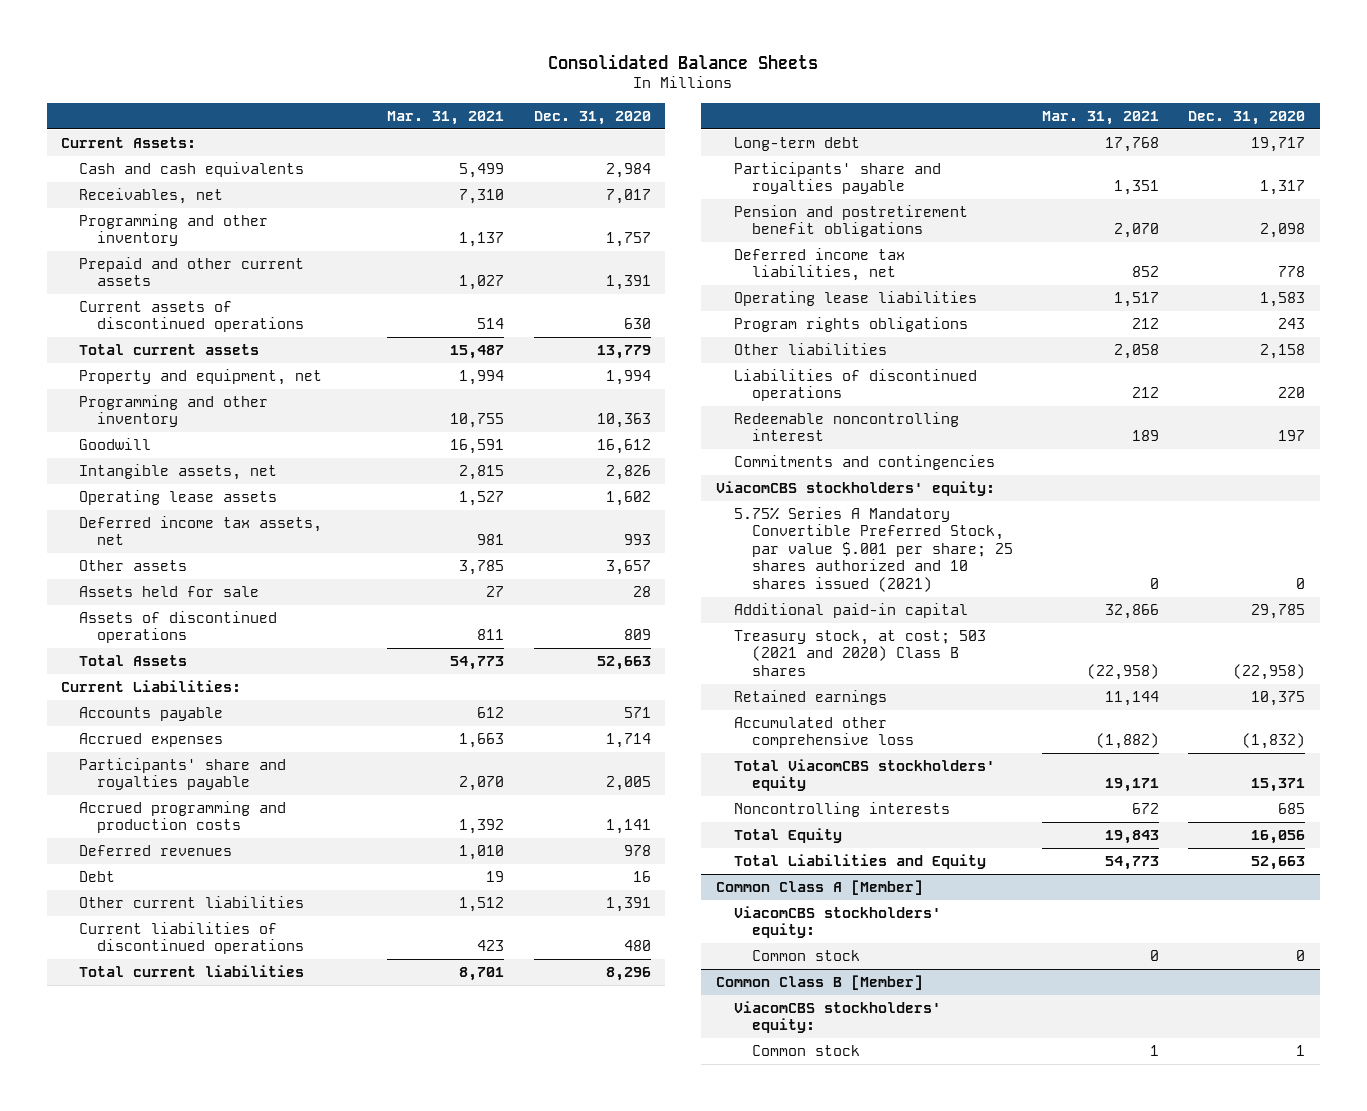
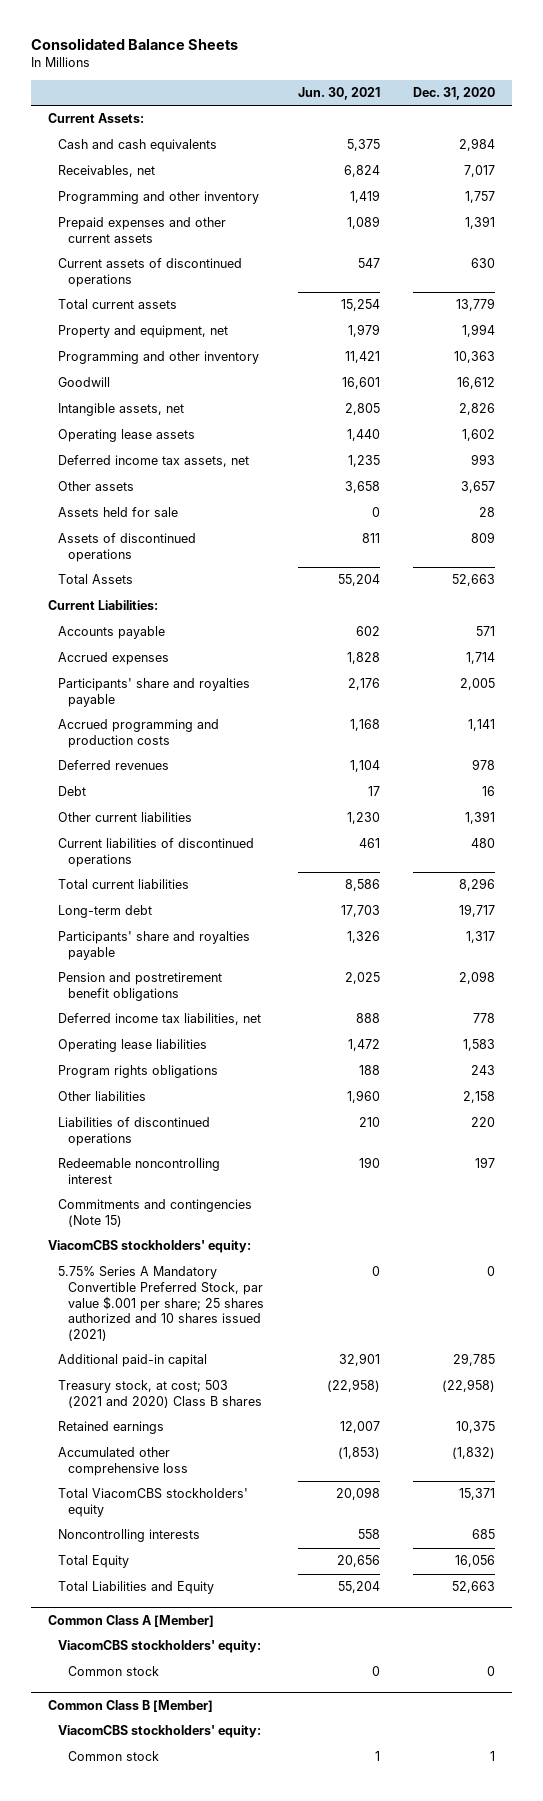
- | Mar. 31, 2021 | Dec. 31, 2020
+ | Jun. 30, 2021 | Dec. 31, 2020
- Prepaid and other current assets | 1,027 | 1,391
+ Prepaid expenses and other current assets | 1,089 | 1,391
- Commitments and contingencies
+ Commitments and contingencies (Note 15)

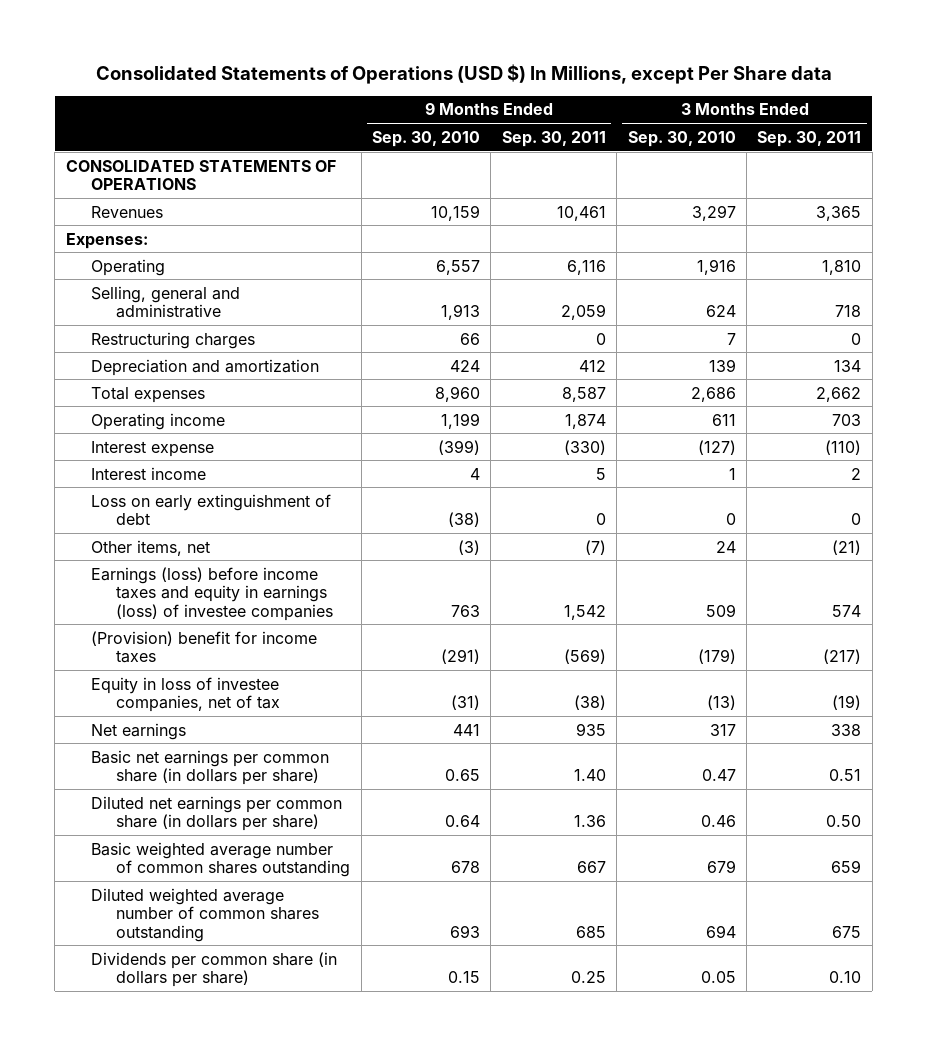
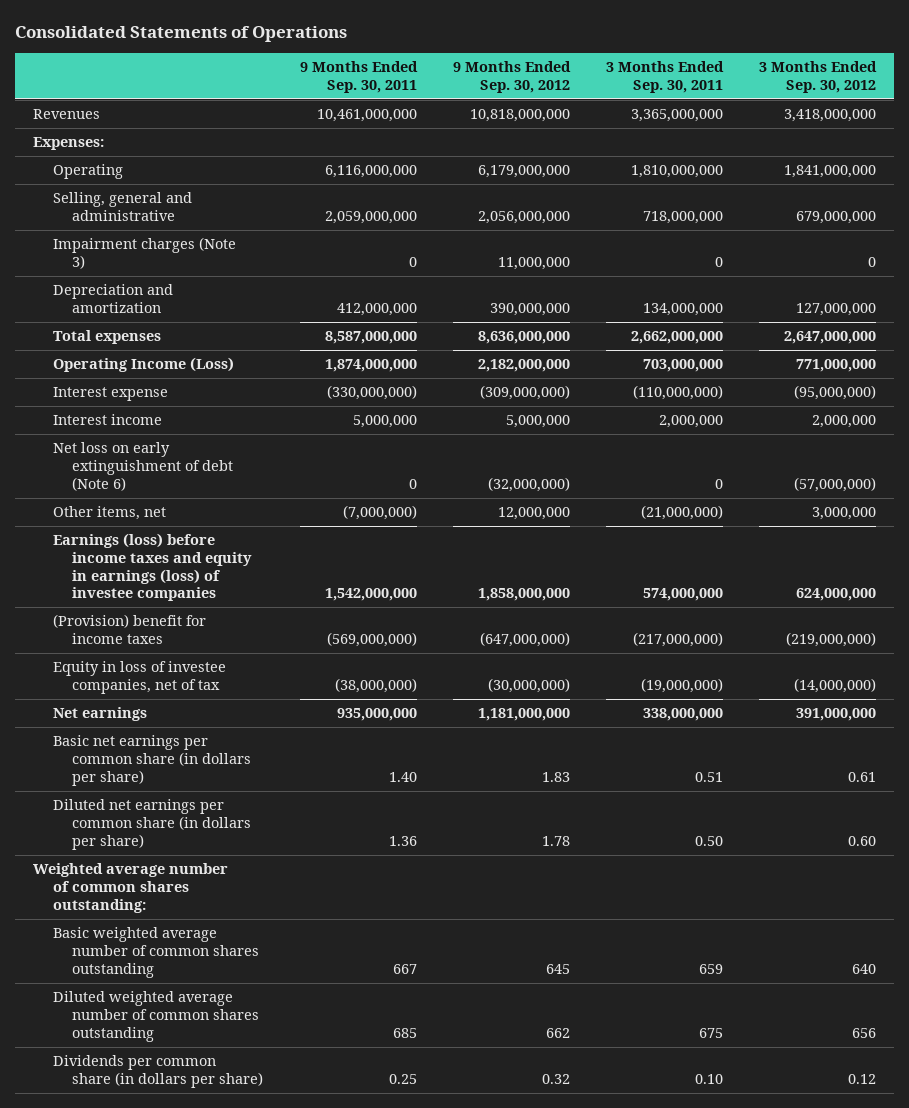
- Consolidated Statements of Operations (USD $) In Millions, except Per Share data
+ Consolidated Statements of Operations
- | 9 Months Ended Sep. 30, 2010 | 9 Months Ended Sep. 30, 2011 | 3 Months Ended Sep. 30, 2010 | 3 Months Ended Sep. 30, 2011
+ | 9 Months Ended Sep. 30, 2011 | 9 Months Ended Sep. 30, 2012 | 3 Months Ended Sep. 30, 2011 | 3 Months Ended Sep. 30, 2012
- CONSOLIDATED STATEMENTS OF OPERATIONS
- Revenues | 10,159 | 10,461 | 3,297 | 3,365
+ Revenues | 10,461,000,000 | 10,818,000,000 | 3,365,000,000 | 3,418,000,000
- Operating | 6,557 | 6,116 | 1,916 | 1,810
- Selling, general and administrative | 1,913 | 2,059 | 624 | 718
- Restructuring charges | 66 | 0 | 7 | 0
- Depreciation and amortization | 424 | 412 | 139 | 134
- Total expenses | 8,960 | 8,587 | 2,686 | 2,662
- Operating income | 1,199 | 1,874 | 611 | 703
- Interest expense | (399) | (330) | (127) | (110)
- Interest income | 4 | 5 | 1 | 2
- Loss on early extinguishment of debt | (38) | 0 | 0 | 0
- Other items, net | (3) | (7) | 24 | (21)
- Earnings (loss) before income taxes and equity in earnings (loss) of investee companies | 763 | 1,542 | 509 | 574
- (Provision) benefit for income taxes | (291) | (569) | (179) | (217)
- Equity in loss of investee companies, net of tax | (31) | (38) | (13) | (19)
- Net earnings | 441 | 935 | 317 | 338
+ Operating | 6,116,000,000 | 6,179,000,000 | 1,810,000,000 | 1,841,000,000
+ Selling, general and administrative | 2,059,000,000 | 2,056,000,000 | 718,000,000 | 679,000,000
+ Impairment charges (Note 3) | 0 | 11,000,000 | 0 | 0
+ Depreciation and amortization | 412,000,000 | 390,000,000 | 134,000,000 | 127,000,000
+ Total expenses | 8,587,000,000 | 8,636,000,000 | 2,662,000,000 | 2,647,000,000
+ Operating Income (Loss) | 1,874,000,000 | 2,182,000,000 | 703,000,000 | 771,000,000
+ Interest expense | (330,000,000) | (309,000,000) | (110,000,000) | (95,000,000)
+ Interest income | 5,000,000 | 5,000,000 | 2,000,000 | 2,000,000
+ Net loss on early extinguishment of debt (Note 6) | 0 | (32,000,000) | 0 | (57,000,000)
+ Other items, net | (7,000,000) | 12,000,000 | (21,000,000) | 3,000,000
+ Earnings (loss) before income taxes and equity in earnings (loss) of investee companies | 1,542,000,000 | 1,858,000,000 | 574,000,000 | 624,000,000
+ (Provision) benefit for income taxes | (569,000,000) | (647,000,000) | (217,000,000) | (219,000,000)
+ Equity in loss of investee companies, net of tax | (38,000,000) | (30,000,000) | (19,000,000) | (14,000,000)
+ Net earnings | 935,000,000 | 1,181,000,000 | 338,000,000 | 391,000,000
+ Weighted average number of common shares outstanding:

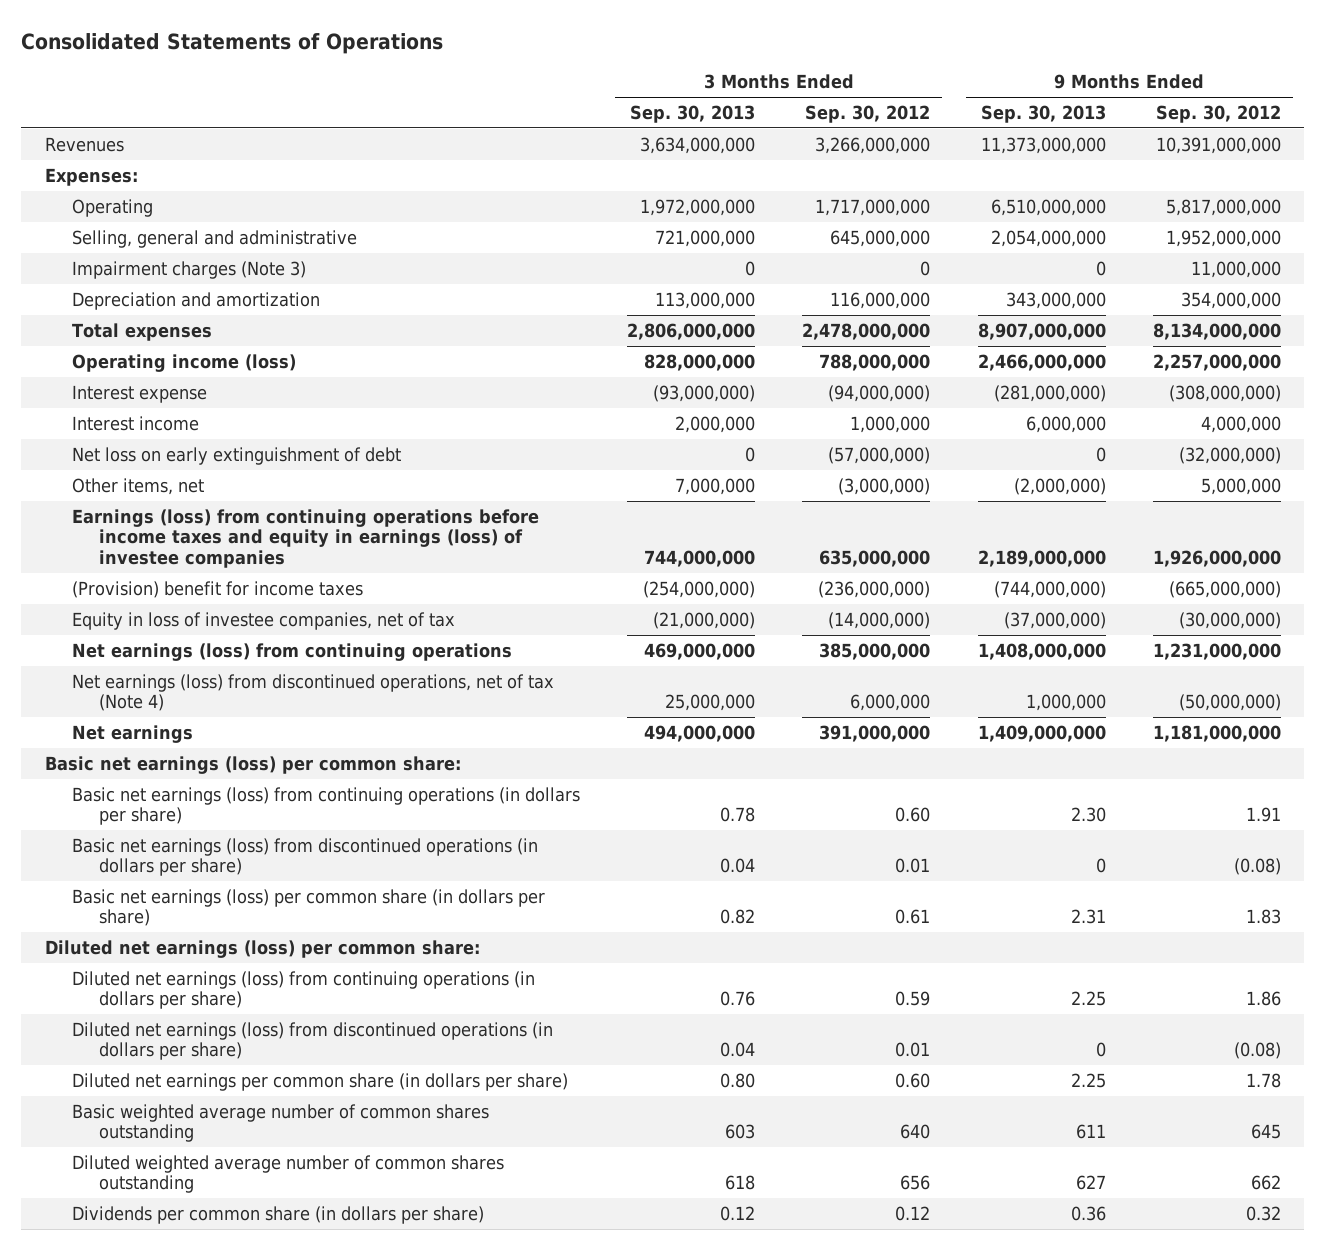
- | 9 Months Ended Sep. 30, 2011 | 9 Months Ended Sep. 30, 2012 | 3 Months Ended Sep. 30, 2011 | 3 Months Ended Sep. 30, 2012
+ | 3 Months Ended Sep. 30, 2013 | 3 Months Ended Sep. 30, 2012 | 9 Months Ended Sep. 30, 2013 | 9 Months Ended Sep. 30, 2012
- Revenues | 10,461,000,000 | 10,818,000,000 | 3,365,000,000 | 3,418,000,000
+ Revenues | 3,634,000,000 | 3,266,000,000 | 11,373,000,000 | 10,391,000,000
- Operating | 6,116,000,000 | 6,179,000,000 | 1,810,000,000 | 1,841,000,000
- Selling, general and administrative | 2,059,000,000 | 2,056,000,000 | 718,000,000 | 679,000,000
+ Operating | 1,972,000,000 | 1,717,000,000 | 6,510,000,000 | 5,817,000,000
+ Selling, general and administrative | 721,000,000 | 645,000,000 | 2,054,000,000 | 1,952,000,000
- Depreciation and amortization | 412,000,000 | 390,000,000 | 134,000,000 | 127,000,000
- Total expenses | 8,587,000,000 | 8,636,000,000 | 2,662,000,000 | 2,647,000,000
- Operating Income (Loss) | 1,874,000,000 | 2,182,000,000 | 703,000,000 | 771,000,000
- Interest expense | (330,000,000) | (309,000,000) | (110,000,000) | (95,000,000)
- Interest income | 5,000,000 | 5,000,000 | 2,000,000 | 2,000,000
- Net loss on early extinguishment of debt (Note 6) | 0 | (32,000,000) | 0 | (57,000,000)
- Other items, net | (7,000,000) | 12,000,000 | (21,000,000) | 3,000,000
- Earnings (loss) before income taxes and equity in earnings (loss) of investee companies | 1,542,000,000 | 1,858,000,000 | 574,000,000 | 624,000,000
- (Provision) benefit for income taxes | (569,000,000) | (647,000,000) | (217,000,000) | (219,000,000)
+ Depreciation and amortization | 113,000,000 | 116,000,000 | 343,000,000 | 354,000,000
+ Total expenses | 2,806,000,000 | 2,478,000,000 | 8,907,000,000 | 8,134,000,000
+ Operating income (loss) | 828,000,000 | 788,000,000 | 2,466,000,000 | 2,257,000,000
+ Interest expense | (93,000,000) | (94,000,000) | (281,000,000) | (308,000,000)
+ Interest income | 2,000,000 | 1,000,000 | 6,000,000 | 4,000,000
+ Net loss on early extinguishment of debt | 0 | (57,000,000) | 0 | (32,000,000)
+ Other items, net | 7,000,000 | (3,000,000) | (2,000,000) | 5,000,000
+ Earnings (loss) from continuing operations before income taxes and equity in earnings (loss) of investee companies | 744,000,000 | 635,000,000 | 2,189,000,000 | 1,926,000,000
+ (Provision) benefit for income taxes | (254,000,000) | (236,000,000) | (744,000,000) | (665,000,000)
+ Net earnings (loss) from continuing operations | 469,000,000 | 385,000,000 | 1,408,000,000 | 1,231,000,000
+ Net earnings (loss) from discontinued operations, net of tax (Note 4) | 25,000,000 | 6,000,000 | 1,000,000 | (50,000,000)
- Basic net earnings per common share (in dollars per share) | 1.40 | 1.83 | 0.51 | 0.61
+ Basic net earnings (loss) per common share:
+ Basic net earnings (loss) from continuing operations (in dollars per share) | 0.78 | 0.60 | 2.30 | 1.91
+ Basic net earnings (loss) from discontinued operations (in dollars per share) | 0.04 | 0.01 | 0 | (0.08)
+ Basic net earnings (loss) per common share (in dollars per share) | 0.82 | 0.61 | 2.31 | 1.83
+ Diluted net earnings (loss) per common share:
+ Diluted net earnings (loss) from continuing operations (in dollars per share) | 0.76 | 0.59 | 2.25 | 1.86
+ Diluted net earnings (loss) from discontinued operations (in dollars per share) | 0.04 | 0.01 | 0 | (0.08)
- Weighted average number of common shares outstanding:

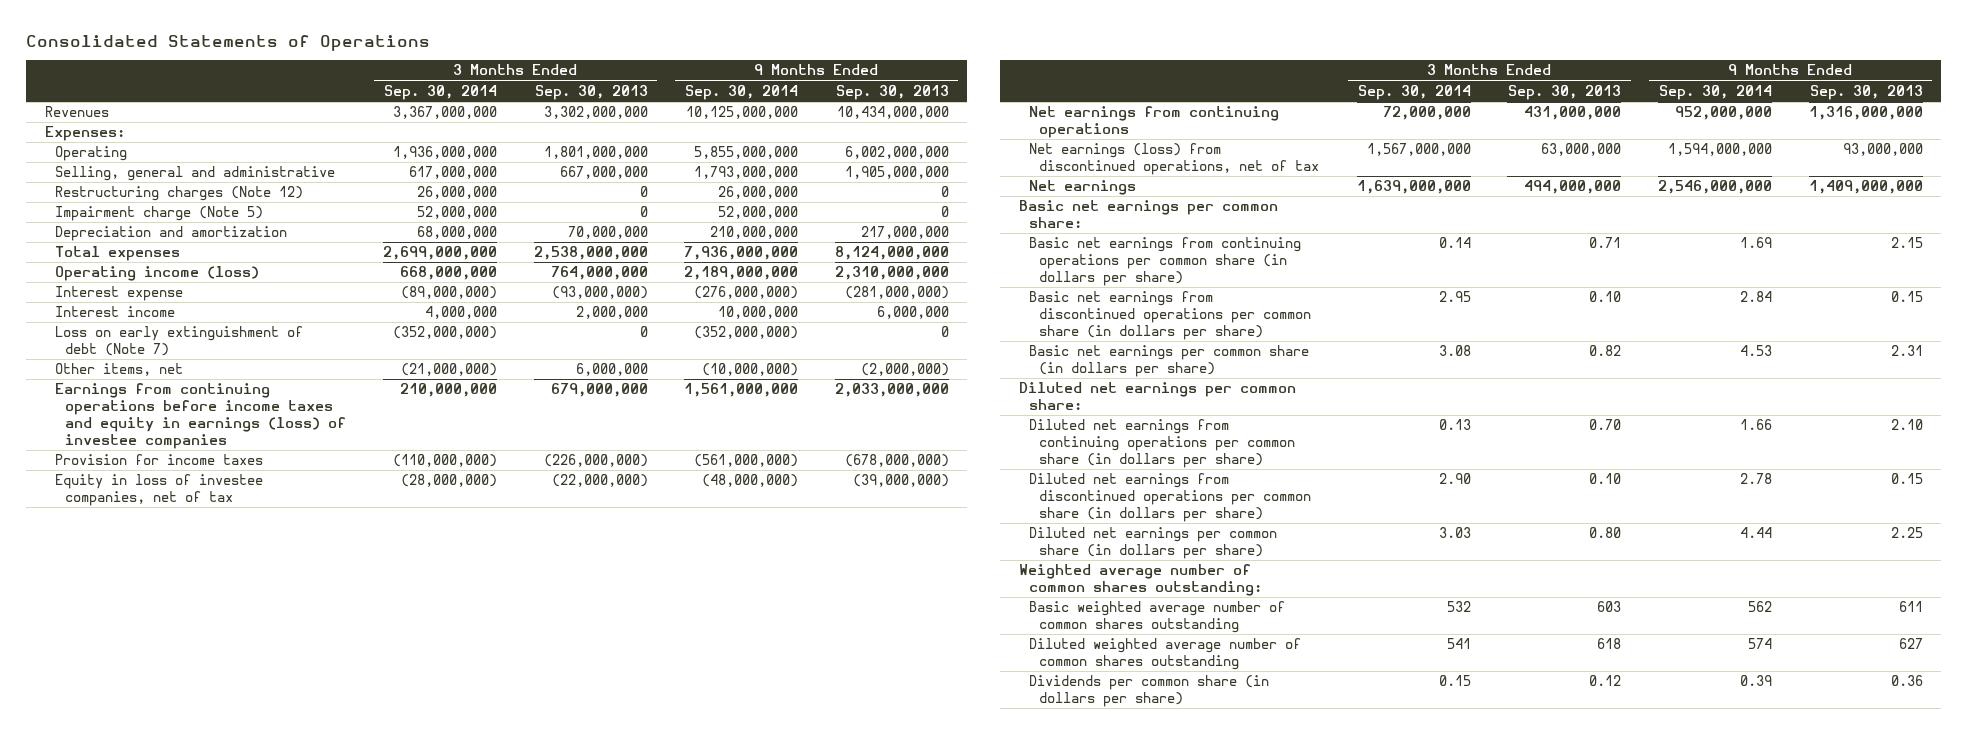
- | 3 Months Ended Sep. 30, 2013 | 3 Months Ended Sep. 30, 2012 | 9 Months Ended Sep. 30, 2013 | 9 Months Ended Sep. 30, 2012
+ | 3 Months Ended Sep. 30, 2014 | 3 Months Ended Sep. 30, 2013 | 9 Months Ended Sep. 30, 2014 | 9 Months Ended Sep. 30, 2013
- Revenues | 3,634,000,000 | 3,266,000,000 | 11,373,000,000 | 10,391,000,000
+ Revenues | 3,367,000,000 | 3,302,000,000 | 10,125,000,000 | 10,434,000,000
- Operating | 1,972,000,000 | 1,717,000,000 | 6,510,000,000 | 5,817,000,000
- Selling, general and administrative | 721,000,000 | 645,000,000 | 2,054,000,000 | 1,952,000,000
- Impairment charges (Note 3) | 0 | 0 | 0 | 11,000,000
- Depreciation and amortization | 113,000,000 | 116,000,000 | 343,000,000 | 354,000,000
- Total expenses | 2,806,000,000 | 2,478,000,000 | 8,907,000,000 | 8,134,000,000
- Operating income (loss) | 828,000,000 | 788,000,000 | 2,466,000,000 | 2,257,000,000
+ Operating | 1,936,000,000 | 1,801,000,000 | 5,855,000,000 | 6,002,000,000
+ Selling, general and administrative | 617,000,000 | 667,000,000 | 1,793,000,000 | 1,905,000,000
+ Restructuring charges (Note 12) | 26,000,000 | 0 | 26,000,000 | 0
+ Impairment charge (Note 5) | 52,000,000 | 0 | 52,000,000 | 0
+ Depreciation and amortization | 68,000,000 | 70,000,000 | 210,000,000 | 217,000,000
+ Total expenses | 2,699,000,000 | 2,538,000,000 | 7,936,000,000 | 8,124,000,000
+ Operating income (loss) | 668,000,000 | 764,000,000 | 2,189,000,000 | 2,310,000,000
- Net loss on early extinguishment of debt | 0 | (57,000,000) | 0 | (32,000,000)
- Other items, net | 7,000,000 | (3,000,000) | (2,000,000) | 5,000,000
- Earnings (loss) from continuing operations before income taxes and equity in earnings (loss) of investee companies | 744,000,000 | 635,000,000 | 2,189,000,000 | 1,926,000,000
- (Provision) benefit for income taxes | (254,000,000) | (236,000,000) | (744,000,000) | (665,000,000)
- Equity in loss of investee companies, net of tax | (21,000,000) | (14,000,000) | (37,000,000) | (30,000,000)
- Net earnings (loss) from continuing operations | 469,000,000 | 385,000,000 | 1,408,000,000 | 1,231,000,000
- Net earnings (loss) from discontinued operations, net of tax (Note 4) | 25,000,000 | 6,000,000 | 1,000,000 | (50,000,000)
+ Loss on early extinguishment of debt (Note 7) | (352,000,000) | 0 | (352,000,000) | 0
+ Other items, net | (21,000,000) | 6,000,000 | (10,000,000) | (2,000,000)
+ Earnings from continuing operations before income taxes and equity in earnings (loss) of investee companies | 210,000,000 | 679,000,000 | 1,561,000,000 | 2,033,000,000
+ Provision for income taxes | (110,000,000) | (226,000,000) | (561,000,000) | (678,000,000)
+ Equity in loss of investee companies, net of tax | (28,000,000) | (22,000,000) | (48,000,000) | (39,000,000)
+ Net earnings from continuing operations | 72,000,000 | 431,000,000 | 952,000,000 | 1,316,000,000
+ Net earnings (loss) from discontinued operations, net of tax | 1,567,000,000 | 63,000,000 | 1,594,000,000 | 93,000,000
- Basic net earnings (loss) per common share:
- Basic net earnings (loss) from continuing operations (in dollars per share) | 0.78 | 0.60 | 2.30 | 1.91
- Basic net earnings (loss) from discontinued operations (in dollars per share) | 0.04 | 0.01 | 0 | (0.08)
- Basic net earnings (loss) per common share (in dollars per share) | 0.82 | 0.61 | 2.31 | 1.83
- Diluted net earnings (loss) per common share:
- Diluted net earnings (loss) from continuing operations (in dollars per share) | 0.76 | 0.59 | 2.25 | 1.86
- Diluted net earnings (loss) from discontinued operations (in dollars per share) | 0.04 | 0.01 | 0 | (0.08)
+ Basic net earnings per common share:
+ Basic net earnings from continuing operations per common share (in dollars per share) | 0.14 | 0.71 | 1.69 | 2.15
+ Basic net earnings from discontinued operations per common share (in dollars per share) | 2.95 | 0.10 | 2.84 | 0.15
+ Basic net earnings per common share (in dollars per share) | 3.08 | 0.82 | 4.53 | 2.31
+ Diluted net earnings per common share:
+ Diluted net earnings from continuing operations per common share (in dollars per share) | 0.13 | 0.70 | 1.66 | 2.10
+ Diluted net earnings from discontinued operations per common share (in dollars per share) | 2.90 | 0.10 | 2.78 | 0.15
+ Weighted average number of common shares outstanding:

